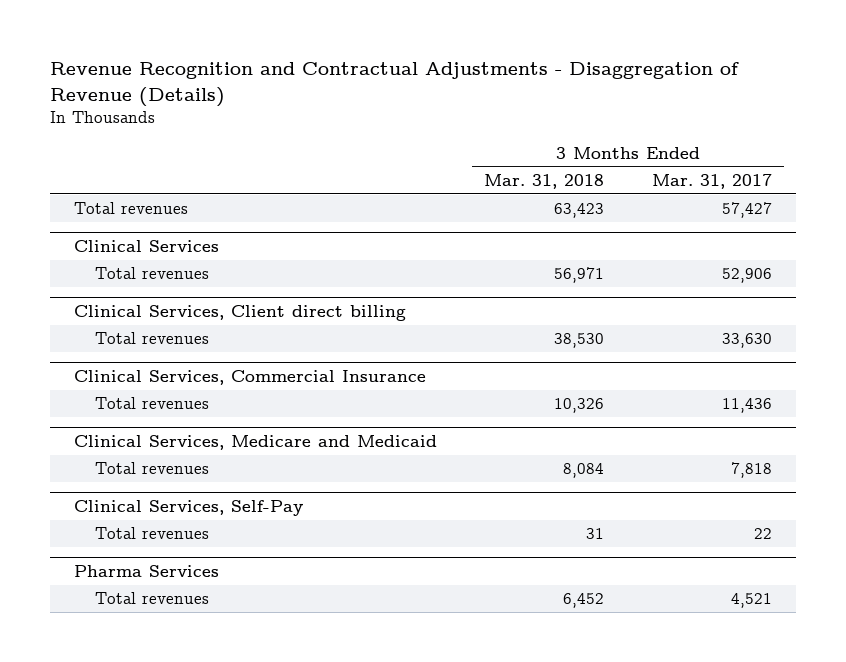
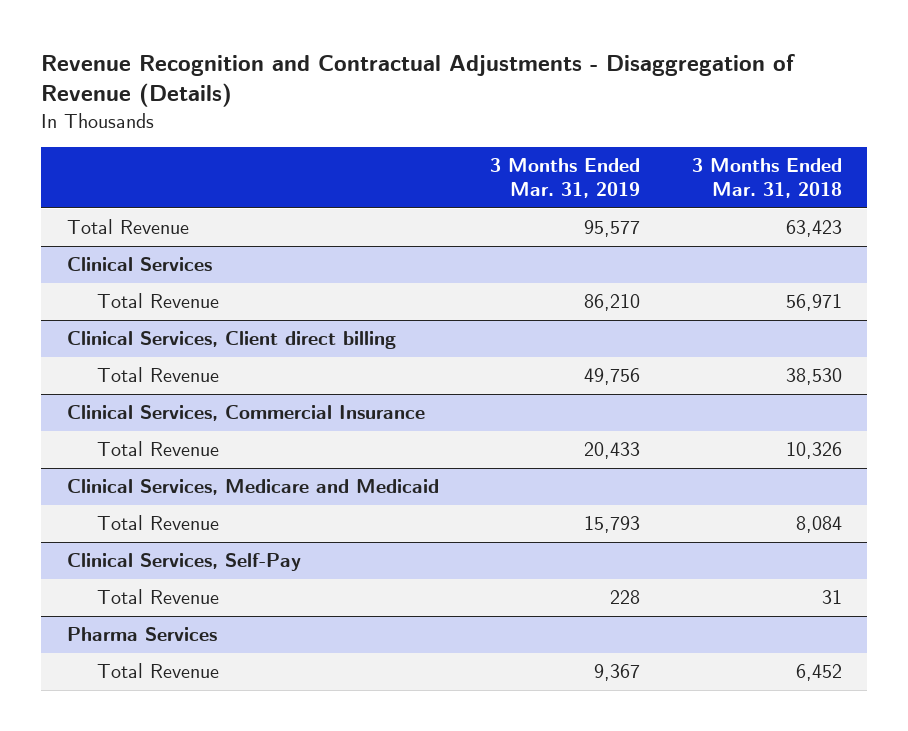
- | 3 Months Ended Mar. 31, 2018 | 3 Months Ended Mar. 31, 2017
+ | 3 Months Ended Mar. 31, 2019 | 3 Months Ended Mar. 31, 2018
- Total revenues | 63,423 | 57,427
+ Total Revenue | 95,577 | 63,423
@ Clinical Services
- Total revenues | 56,971 | 52,906
+ Total Revenue | 86,210 | 56,971
@ Clinical Services, Client direct billing
- Total revenues | 38,530 | 33,630
+ Total Revenue | 49,756 | 38,530
@ Clinical Services, Commercial Insurance
- Total revenues | 10,326 | 11,436
+ Total Revenue | 20,433 | 10,326
@ Clinical Services, Medicare and Medicaid
- Total revenues | 8,084 | 7,818
+ Total Revenue | 15,793 | 8,084
@ Clinical Services, Self-Pay
- Total revenues | 31 | 22
+ Total Revenue | 228 | 31
@ Pharma Services
- Total revenues | 6,452 | 4,521
+ Total Revenue | 9,367 | 6,452

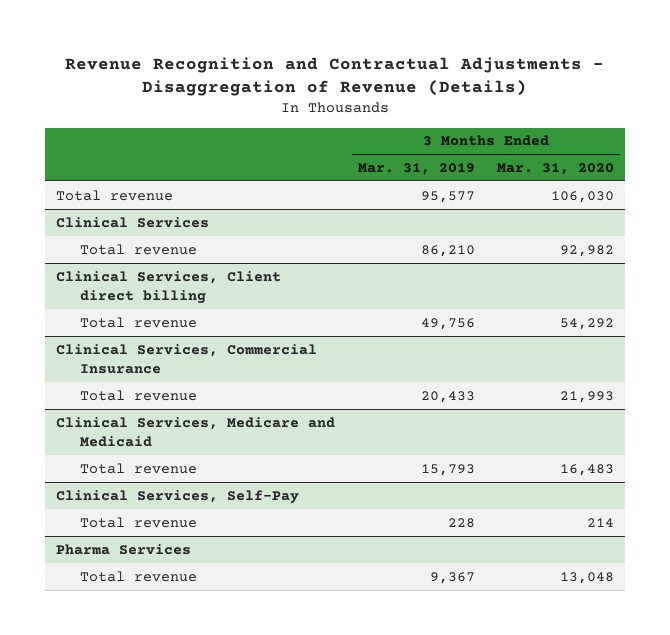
- | 3 Months Ended Mar. 31, 2019 | 3 Months Ended Mar. 31, 2018
+ | 3 Months Ended Mar. 31, 2019 | 3 Months Ended Mar. 31, 2020
- Total Revenue | 95,577 | 63,423
+ Total revenue | 95,577 | 106,030
@ Clinical Services
- Total Revenue | 86,210 | 56,971
+ Total revenue | 86,210 | 92,982
@ Clinical Services, Client direct billing
- Total Revenue | 49,756 | 38,530
+ Total revenue | 49,756 | 54,292
@ Clinical Services, Commercial Insurance
- Total Revenue | 20,433 | 10,326
+ Total revenue | 20,433 | 21,993
@ Clinical Services, Medicare and Medicaid
- Total Revenue | 15,793 | 8,084
+ Total revenue | 15,793 | 16,483
@ Clinical Services, Self-Pay
- Total Revenue | 228 | 31
+ Total revenue | 228 | 214
@ Pharma Services
- Total Revenue | 9,367 | 6,452
+ Total revenue | 9,367 | 13,048

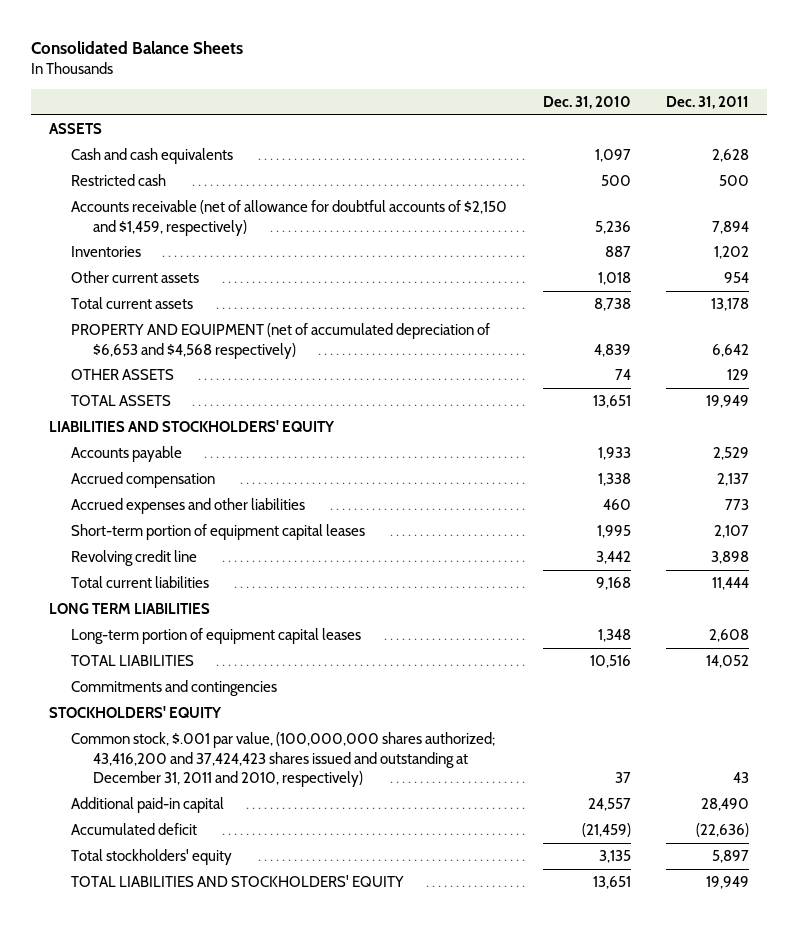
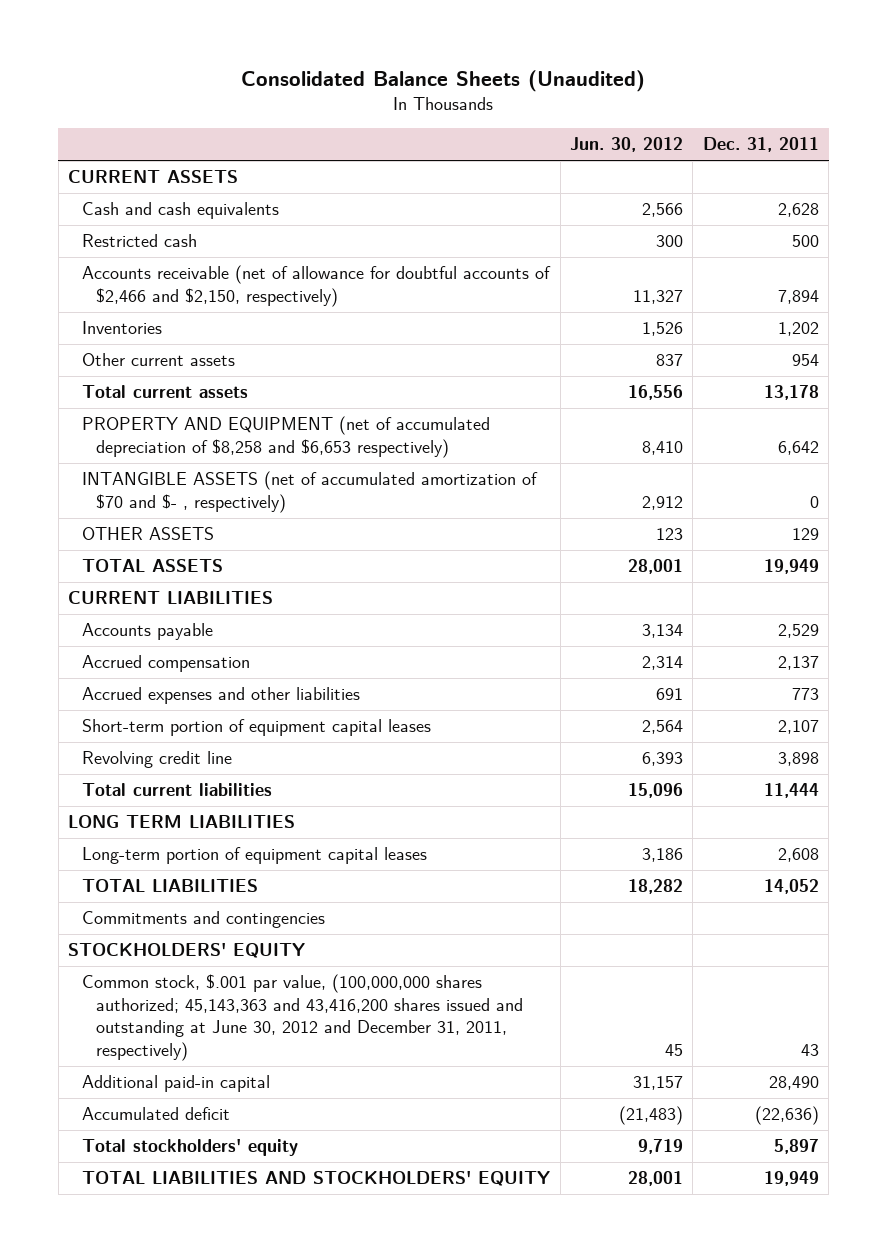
- Consolidated Balance Sheets
+ Consolidated Balance Sheets (Unaudited)
- | Dec. 31, 2010 | Dec. 31, 2011
+ | Jun. 30, 2012 | Dec. 31, 2011
- ASSETS
+ CURRENT ASSETS
- Accounts receivable (net of allowance for doubtful accounts of $2,150 and $1,459, respectively) | 5,236 | 7,894
+ Accounts receivable (net of allowance for doubtful accounts of $2,466 and $2,150, respectively) | 11,327 | 7,894
- PROPERTY AND EQUIPMENT (net of accumulated depreciation of $6,653 and $4,568 respectively) | 4,839 | 6,642
+ PROPERTY AND EQUIPMENT (net of accumulated depreciation of $8,258 and $6,653 respectively) | 8,410 | 6,642
+ INTANGIBLE ASSETS (net of accumulated amortization of $70 and $- , respectively) | 2,912 | 0
- LIABILITIES AND STOCKHOLDERS' EQUITY
+ CURRENT LIABILITIES
- Common stock, $.001 par value, (100,000,000 shares authorized; 43,416,200 and 37,424,423 shares issued and outstanding at December 31, 2011 and 2010, respectively) | 37 | 43
+ Common stock, $.001 par value, (100,000,000 shares authorized; 45,143,363 and 43,416,200 shares issued and outstanding at June 30, 2012 and December 31, 2011, respectively) | 45 | 43

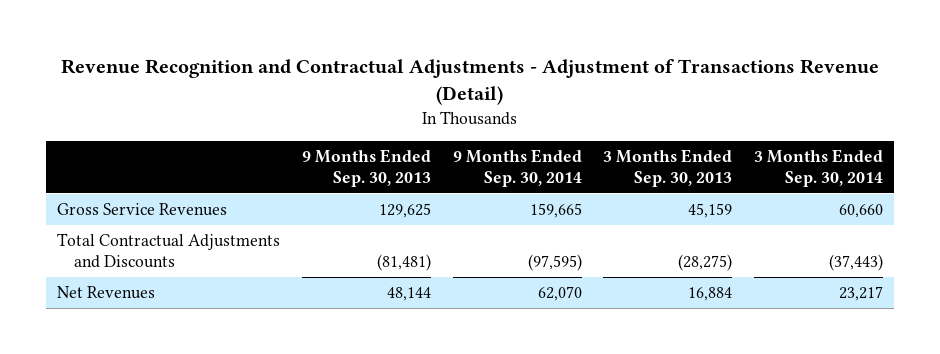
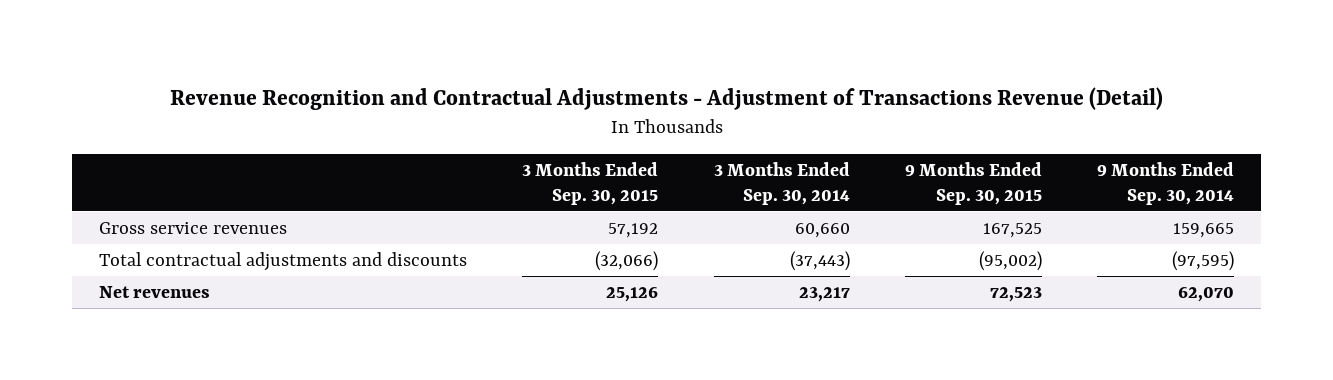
- | 9 Months Ended Sep. 30, 2013 | 9 Months Ended Sep. 30, 2014 | 3 Months Ended Sep. 30, 2013 | 3 Months Ended Sep. 30, 2014
+ | 3 Months Ended Sep. 30, 2015 | 3 Months Ended Sep. 30, 2014 | 9 Months Ended Sep. 30, 2015 | 9 Months Ended Sep. 30, 2014
- Gross Service Revenues | 129,625 | 159,665 | 45,159 | 60,660
- Total Contractual Adjustments and Discounts | (81,481) | (97,595) | (28,275) | (37,443)
- Net Revenues | 48,144 | 62,070 | 16,884 | 23,217
+ Gross service revenues | 57,192 | 60,660 | 167,525 | 159,665
+ Total contractual adjustments and discounts | (32,066) | (37,443) | (95,002) | (97,595)
+ Net revenues | 25,126 | 23,217 | 72,523 | 62,070

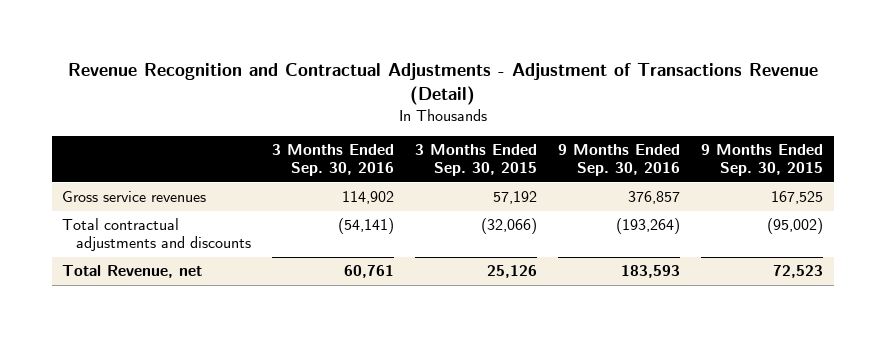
- | 3 Months Ended Sep. 30, 2015 | 3 Months Ended Sep. 30, 2014 | 9 Months Ended Sep. 30, 2015 | 9 Months Ended Sep. 30, 2014
+ | 3 Months Ended Sep. 30, 2016 | 3 Months Ended Sep. 30, 2015 | 9 Months Ended Sep. 30, 2016 | 9 Months Ended Sep. 30, 2015
- Net revenues | 25,126 | 23,217 | 72,523 | 62,070
+ Total Revenue, net | 60,761 | 25,126 | 183,593 | 72,523

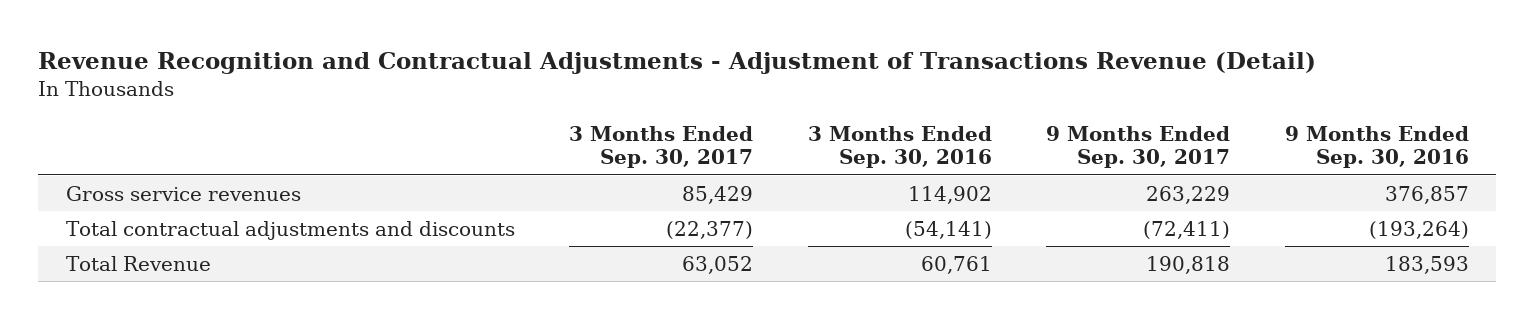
- | 3 Months Ended Sep. 30, 2016 | 3 Months Ended Sep. 30, 2015 | 9 Months Ended Sep. 30, 2016 | 9 Months Ended Sep. 30, 2015
+ | 3 Months Ended Sep. 30, 2017 | 3 Months Ended Sep. 30, 2016 | 9 Months Ended Sep. 30, 2017 | 9 Months Ended Sep. 30, 2016
- Total Revenue, net | 60,761 | 25,126 | 183,593 | 72,523
+ Total Revenue | 63,052 | 60,761 | 190,818 | 183,593

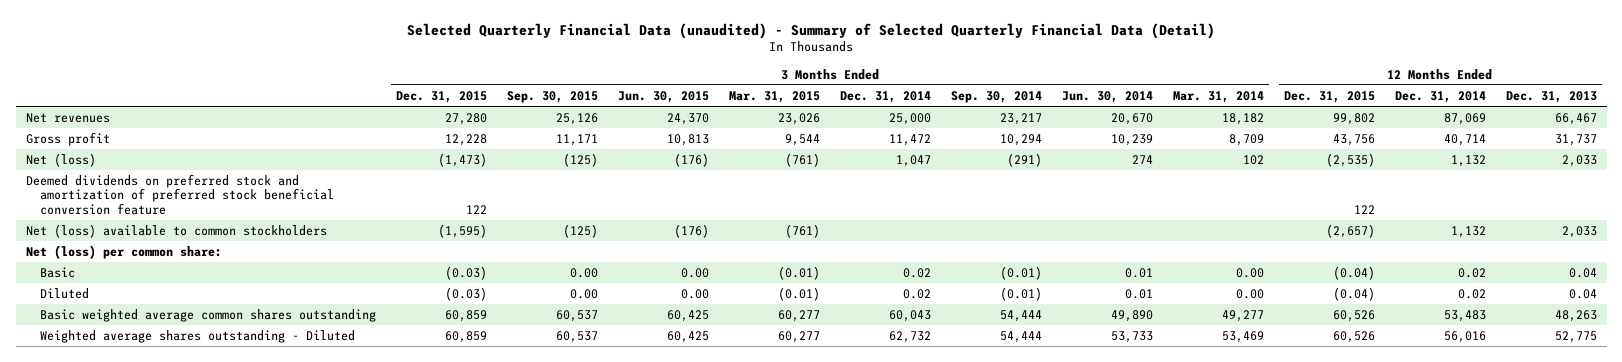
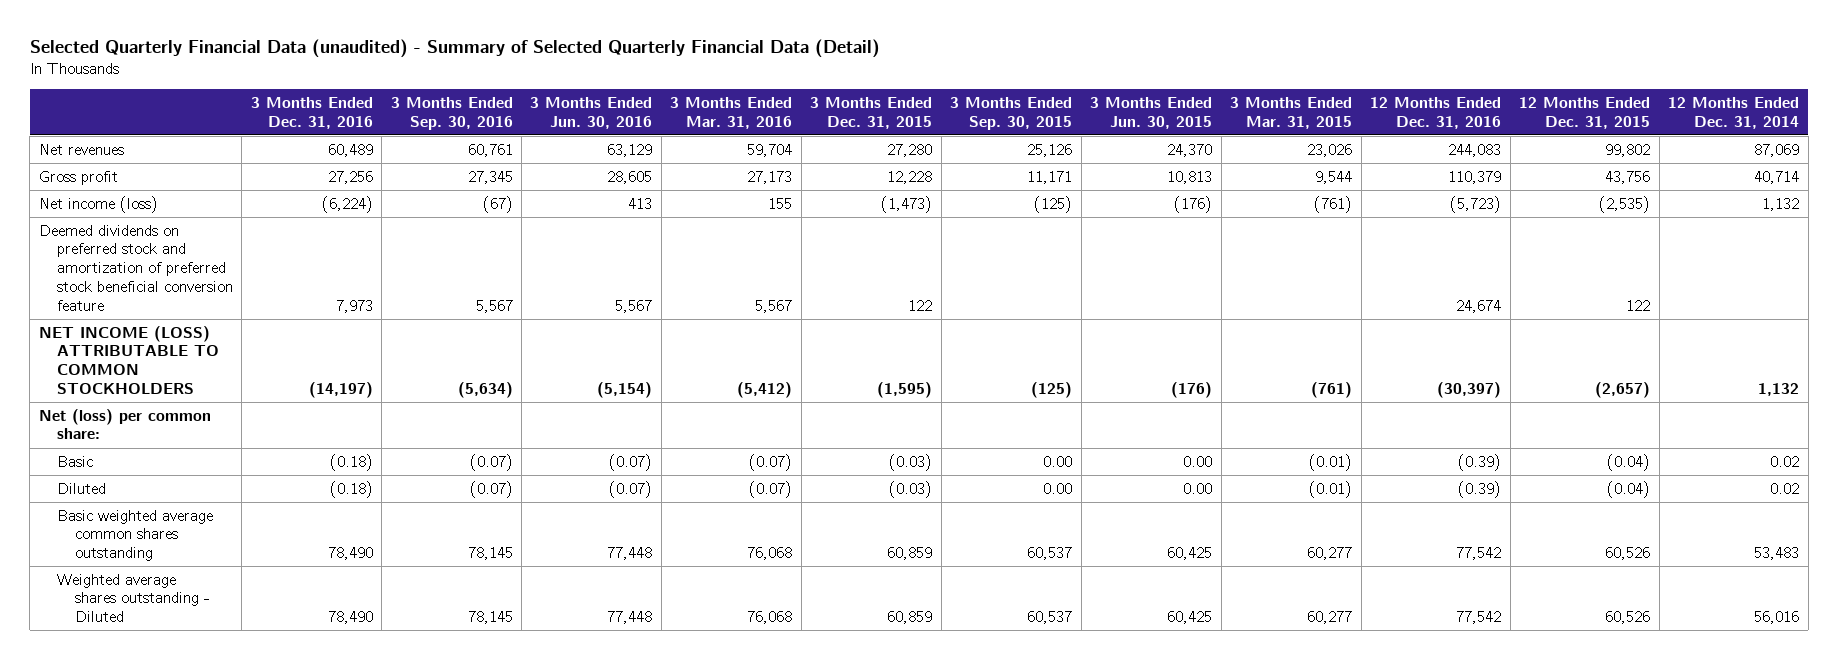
- | 3 Months Ended Dec. 31, 2015 | 3 Months Ended Sep. 30, 2015 | 3 Months Ended Jun. 30, 2015 | 3 Months Ended Mar. 31, 2015 | 3 Months Ended Dec. 31, 2014 | 3 Months Ended Sep. 30, 2014 | 3 Months Ended Jun. 30, 2014 | 3 Months Ended Mar. 31, 2014 | 12 Months Ended Dec. 31, 2015 | 12 Months Ended Dec. 31, 2014 | 12 Months Ended Dec. 31, 2013
+ | 3 Months Ended Dec. 31, 2016 | 3 Months Ended Sep. 30, 2016 | 3 Months Ended Jun. 30, 2016 | 3 Months Ended Mar. 31, 2016 | 3 Months Ended Dec. 31, 2015 | 3 Months Ended Sep. 30, 2015 | 3 Months Ended Jun. 30, 2015 | 3 Months Ended Mar. 31, 2015 | 12 Months Ended Dec. 31, 2016 | 12 Months Ended Dec. 31, 2015 | 12 Months Ended Dec. 31, 2014
- Net (loss) | (1,473) | (125) | (176) | (761) | 1,047 | (291) | 274 | 102 | (2,535) | 1,132 | 2,033
+ Net income (loss) | (6,224) | (67) | 413 | 155 | (1,473) | (125) | (176) | (761) | (5,723) | (2,535) | 1,132
- Net (loss) available to common stockholders | (1,595) | (125) | (176) | (761) | | | | | (2,657) | 1,132 | 2,033
+ NET INCOME (LOSS) ATTRIBUTABLE TO COMMON STOCKHOLDERS | (14,197) | (5,634) | (5,154) | (5,412) | (1,595) | (125) | (176) | (761) | (30,397) | (2,657) | 1,132

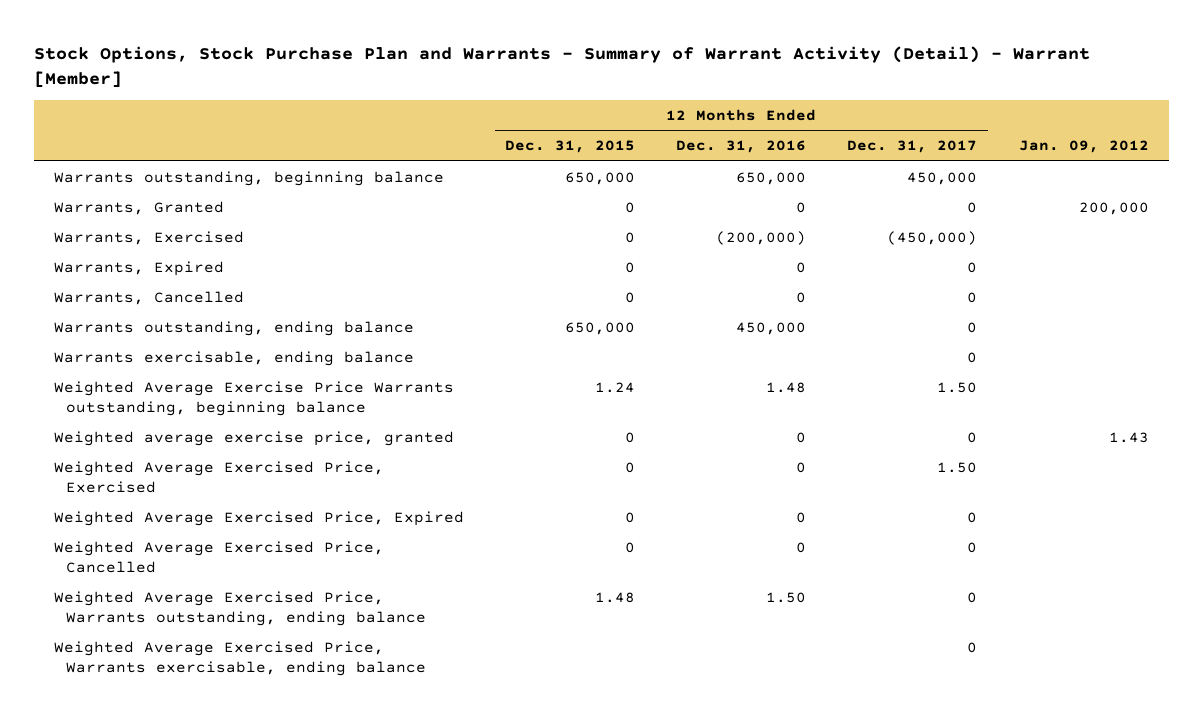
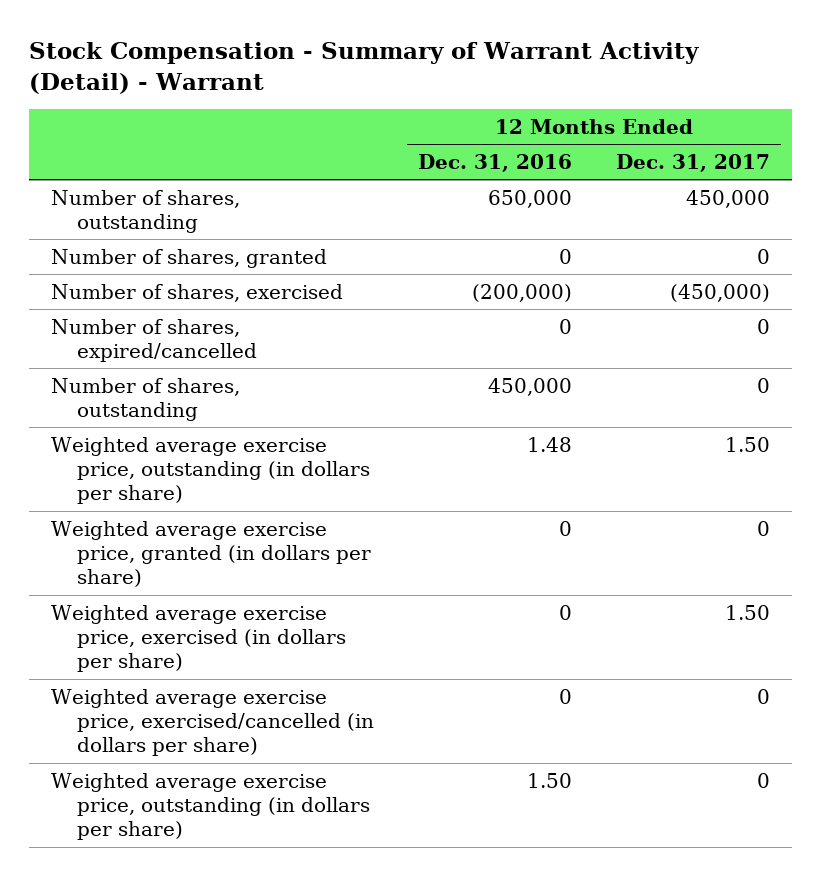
- Stock Options, Stock Purchase Plan and Warrants - Summary of Warrant Activity (Detail) - Warrant [Member]
+ Stock Compensation - Summary of Warrant Activity (Detail) - Warrant
- | 12 Months Ended Dec. 31, 2015 | 12 Months Ended Dec. 31, 2016 | 12 Months Ended Dec. 31, 2017 | Jan. 09, 2012
+ | 12 Months Ended Dec. 31, 2016 | 12 Months Ended Dec. 31, 2017
- Warrants outstanding, beginning balance | 650,000 | 650,000 | 450,000 |
- Warrants, Granted | 0 | 0 | 0 | 200,000
- Warrants, Exercised | 0 | (200,000) | (450,000) |
- Warrants, Expired | 0 | 0 | 0 |
- Warrants, Cancelled | 0 | 0 | 0 |
- Warrants outstanding, ending balance | 650,000 | 450,000 | 0 |
- Warrants exercisable, ending balance | | | 0 |
- Weighted Average Exercise Price Warrants outstanding, beginning balance | 1.24 | 1.48 | 1.50 |
- Weighted average exercise price, granted | 0 | 0 | 0 | 1.43
- Weighted Average Exercised Price, Exercised | 0 | 0 | 1.50 |
- Weighted Average Exercised Price, Expired | 0 | 0 | 0 |
- Weighted Average Exercised Price, Cancelled | 0 | 0 | 0 |
- Weighted Average Exercised Price, Warrants outstanding, ending balance | 1.48 | 1.50 | 0 |
- Weighted Average Exercised Price, Warrants exercisable, ending balance | | | 0 |
+ Number of shares, outstanding | 650,000 | 450,000
+ Number of shares, granted | 0 | 0
+ Number of shares, exercised | (200,000) | (450,000)
+ Number of shares, expired/cancelled | 0 | 0
+ Number of shares, outstanding | 450,000 | 0
+ Weighted average exercise price, outstanding (in dollars per share) | 1.48 | 1.50
+ Weighted average exercise price, granted (in dollars per share) | 0 | 0
+ Weighted average exercise price, exercised (in dollars per share) | 0 | 1.50
+ Weighted average exercise price, exercised/cancelled (in dollars per share) | 0 | 0
+ Weighted average exercise price, outstanding (in dollars per share) | 1.50 | 0

